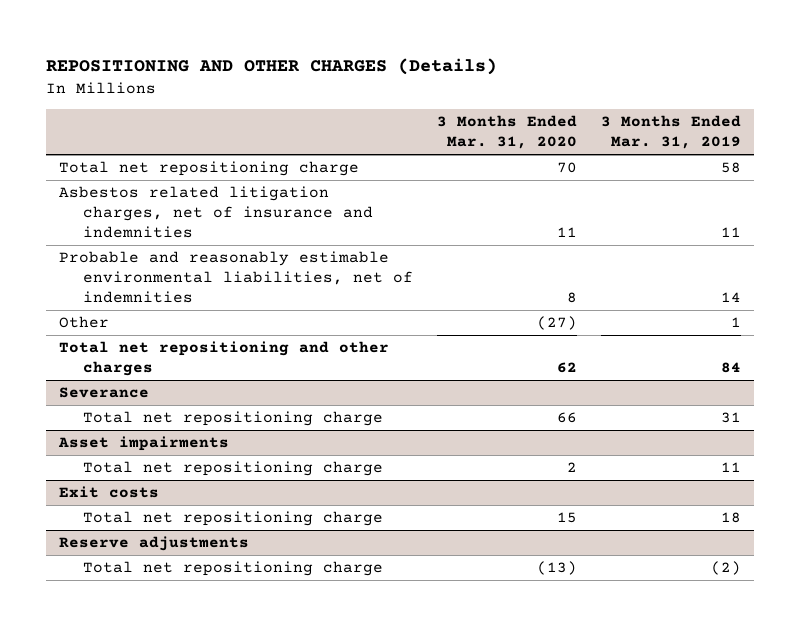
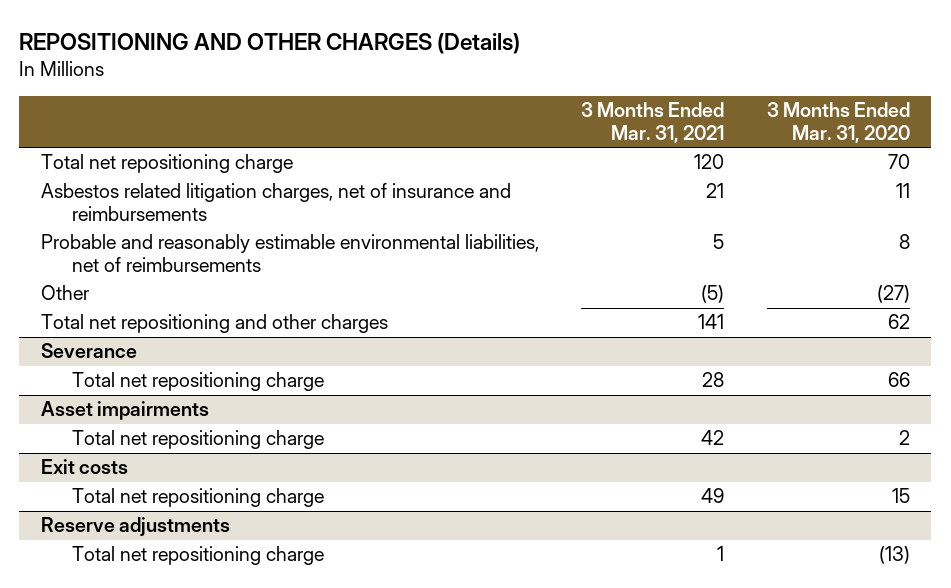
- | 3 Months Ended Mar. 31, 2020 | 3 Months Ended Mar. 31, 2019
+ | 3 Months Ended Mar. 31, 2021 | 3 Months Ended Mar. 31, 2020
- Asbestos related litigation charges, net of insurance and indemnities | 11 | 11
- Probable and reasonably estimable environmental liabilities, net of indemnities | 8 | 14
+ Asbestos related litigation charges, net of insurance and reimbursements | 21 | 11
+ Probable and reasonably estimable environmental liabilities, net of reimbursements | 5 | 8

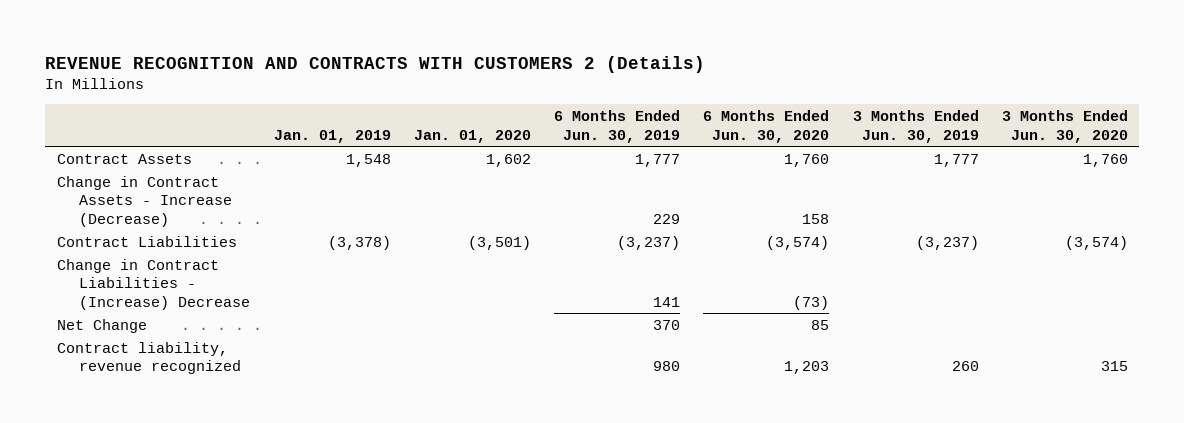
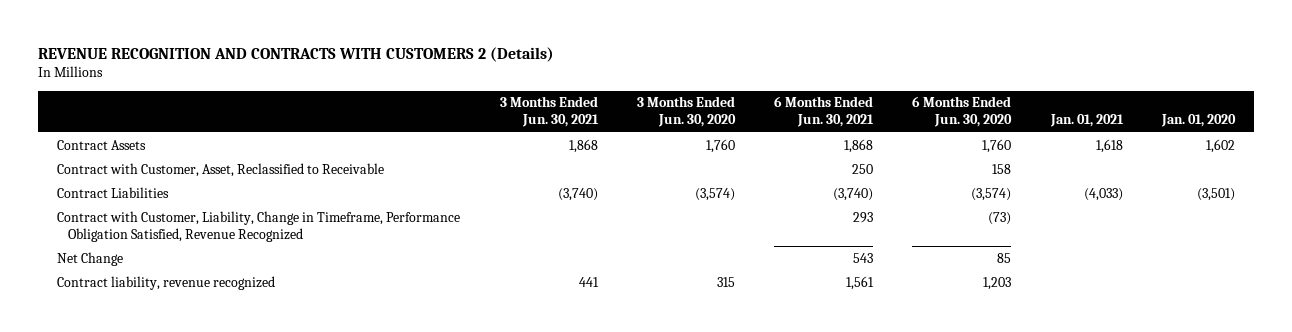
- | Jan. 01, 2019 | Jan. 01, 2020 | 6 Months Ended Jun. 30, 2019 | 6 Months Ended Jun. 30, 2020 | 3 Months Ended Jun. 30, 2019 | 3 Months Ended Jun. 30, 2020
+ | 3 Months Ended Jun. 30, 2021 | 3 Months Ended Jun. 30, 2020 | 6 Months Ended Jun. 30, 2021 | 6 Months Ended Jun. 30, 2020 | Jan. 01, 2021 | Jan. 01, 2020
- Change in Contract Assets - Increase (Decrease) | | | 229 | 158 | |
+ Contract with Customer, Asset, Reclassified to Receivable | | | 250 | 158 | |
- Change in Contract Liabilities - (Increase) Decrease | | | 141 | (73) | |
+ Contract with Customer, Liability, Change in Timeframe, Performance Obligation Satisfied, Revenue Recognized | | | 293 | (73) | |

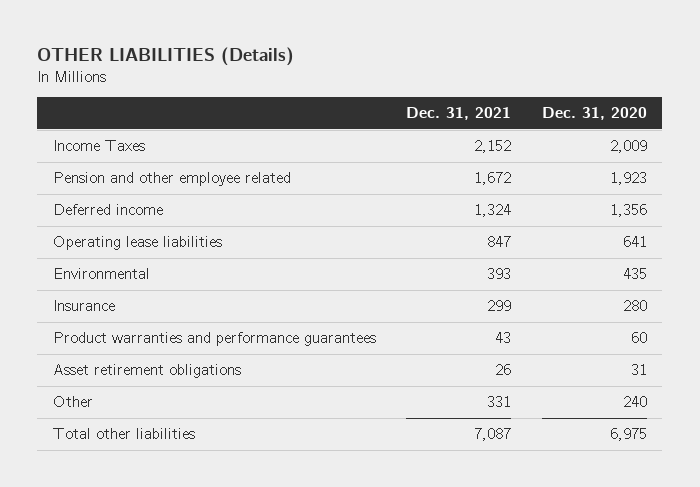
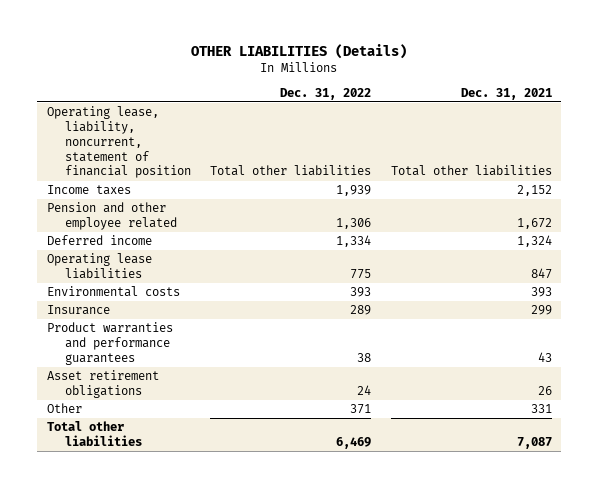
- | Dec. 31, 2021 | Dec. 31, 2020
+ | Dec. 31, 2022 | Dec. 31, 2021
- Income Taxes | 2,152 | 2,009
+ Operating lease, liability, noncurrent, statement of financial position | Total other liabilities | Total other liabilities
+ Income taxes | 1,939 | 2,152
- Environmental | 393 | 435
+ Environmental costs | 393 | 393

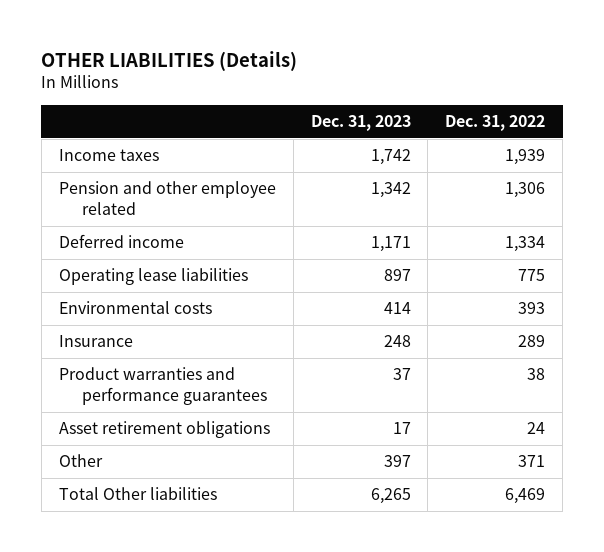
- | Dec. 31, 2022 | Dec. 31, 2021
+ | Dec. 31, 2023 | Dec. 31, 2022
- Operating lease, liability, noncurrent, statement of financial position | Total other liabilities | Total other liabilities
- Total other liabilities | 6,469 | 7,087
+ Total Other liabilities | 6,265 | 6,469

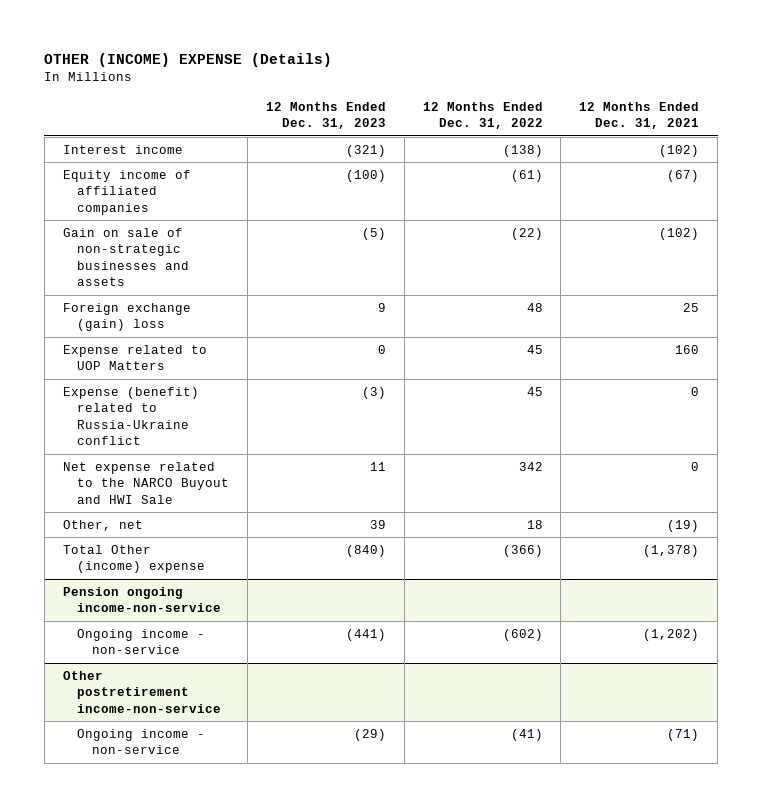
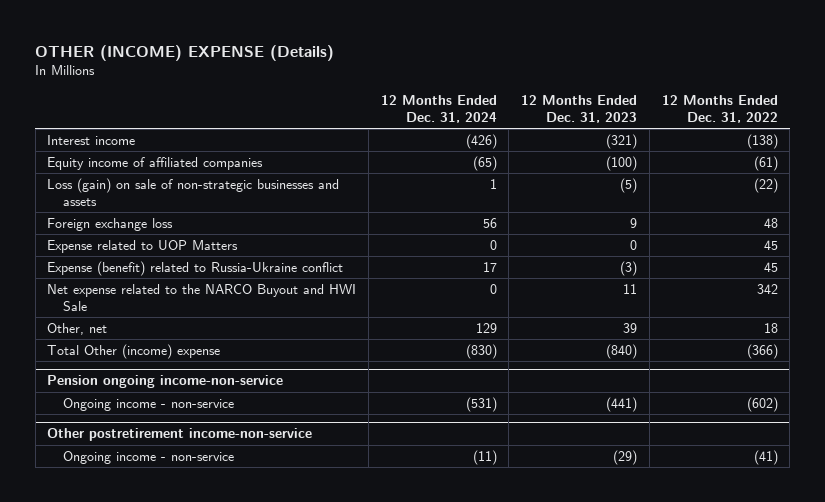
- | 12 Months Ended Dec. 31, 2023 | 12 Months Ended Dec. 31, 2022 | 12 Months Ended Dec. 31, 2021
+ | 12 Months Ended Dec. 31, 2024 | 12 Months Ended Dec. 31, 2023 | 12 Months Ended Dec. 31, 2022
- Gain on sale of non-strategic businesses and assets | (5) | (22) | (102)
- Foreign exchange (gain) loss | 9 | 48 | 25
+ Loss (gain) on sale of non-strategic businesses and assets | 1 | (5) | (22)
+ Foreign exchange loss | 56 | 9 | 48

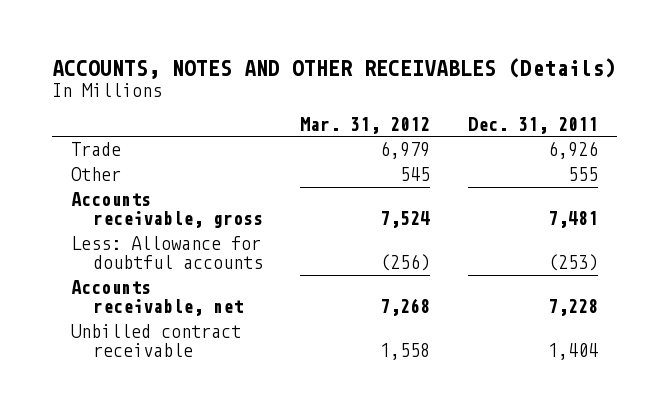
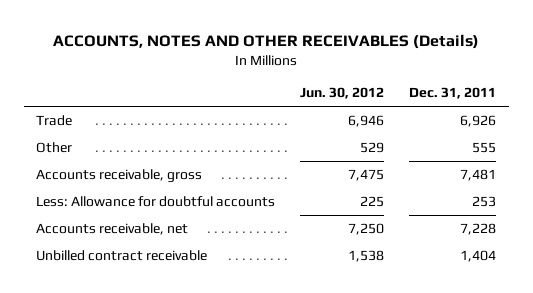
- | Mar. 31, 2012 | Dec. 31, 2011
+ | Jun. 30, 2012 | Dec. 31, 2011
- Less: Allowance for doubtful accounts | (256) | (253)
+ Less: Allowance for doubtful accounts | 225 | 253

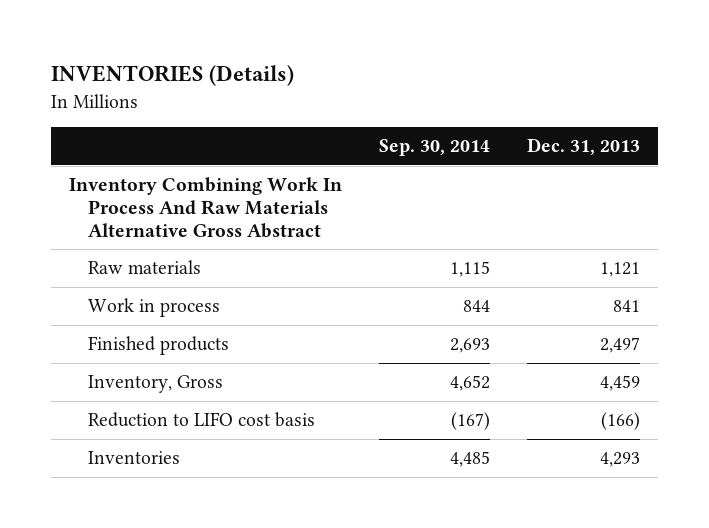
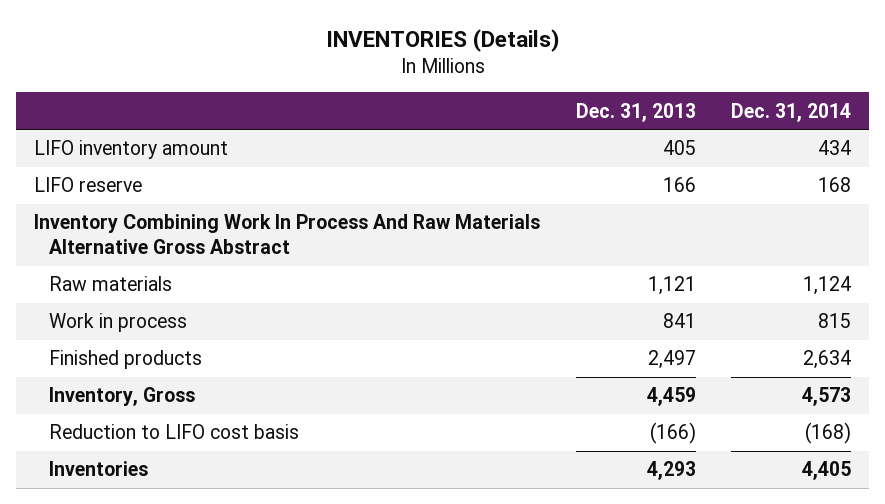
- | Sep. 30, 2014 | Dec. 31, 2013
+ | Dec. 31, 2013 | Dec. 31, 2014
+ LIFO inventory amount | 405 | 434
+ LIFO reserve | 166 | 168

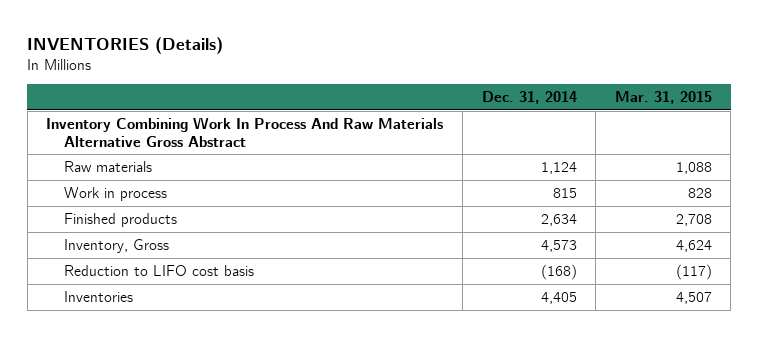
- | Dec. 31, 2013 | Dec. 31, 2014
+ | Dec. 31, 2014 | Mar. 31, 2015
- LIFO inventory amount | 405 | 434
- LIFO reserve | 166 | 168

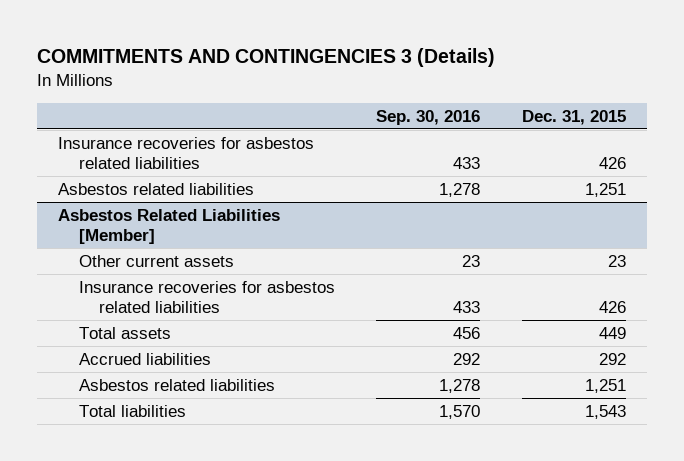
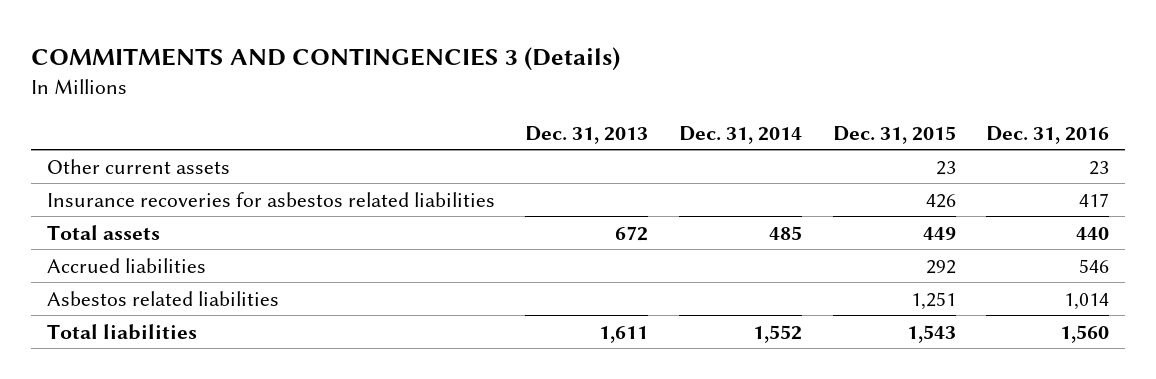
- | Sep. 30, 2016 | Dec. 31, 2015
+ | Dec. 31, 2013 | Dec. 31, 2014 | Dec. 31, 2015 | Dec. 31, 2016
- Insurance recoveries for asbestos related liabilities | 433 | 426
- Asbestos related liabilities | 1,278 | 1,251
- Asbestos Related Liabilities [Member]

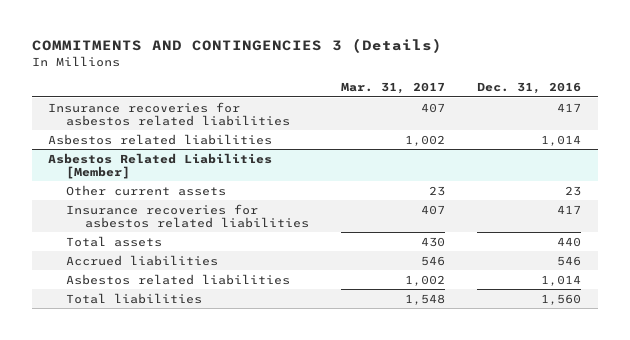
- | Dec. 31, 2013 | Dec. 31, 2014 | Dec. 31, 2015 | Dec. 31, 2016
+ | Mar. 31, 2017 | Dec. 31, 2016
+ Insurance recoveries for asbestos related liabilities | 407 | 417
+ Asbestos related liabilities | 1,002 | 1,014
+ Asbestos Related Liabilities [Member]

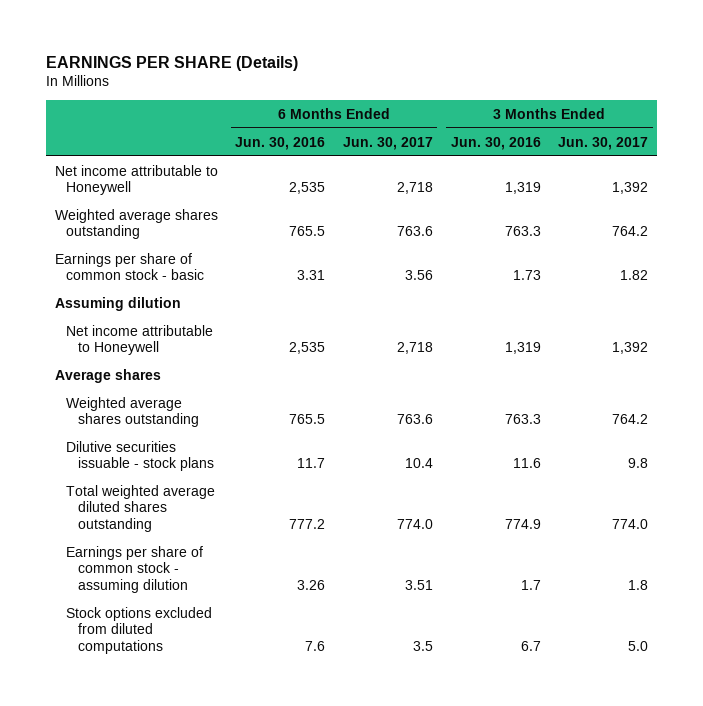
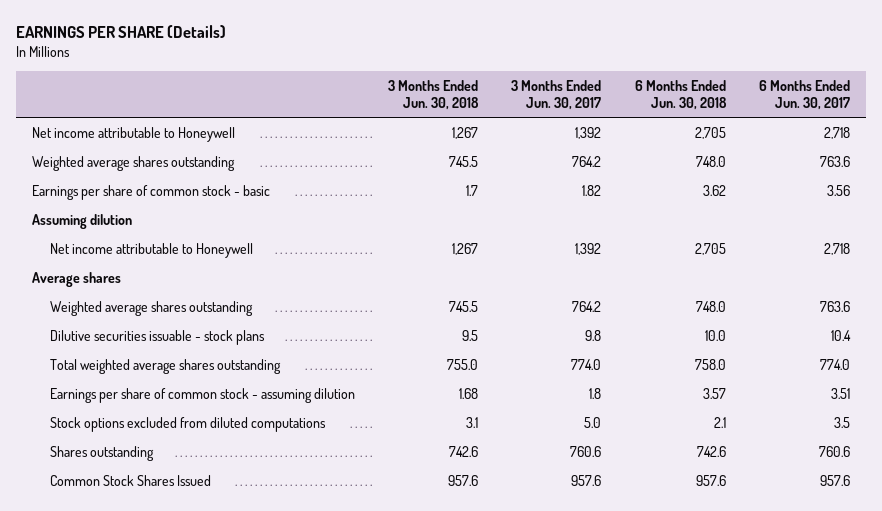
- | 6 Months Ended Jun. 30, 2016 | 6 Months Ended Jun. 30, 2017 | 3 Months Ended Jun. 30, 2016 | 3 Months Ended Jun. 30, 2017
+ | 3 Months Ended Jun. 30, 2018 | 3 Months Ended Jun. 30, 2017 | 6 Months Ended Jun. 30, 2018 | 6 Months Ended Jun. 30, 2017
- Total weighted average diluted shares outstanding | 777.2 | 774.0 | 774.9 | 774.0
+ Total weighted average shares outstanding | 755.0 | 774.0 | 758.0 | 774.0
+ Shares outstanding | 742.6 | 760.6 | 742.6 | 760.6
+ Common Stock Shares Issued | 957.6 | 957.6 | 957.6 | 957.6

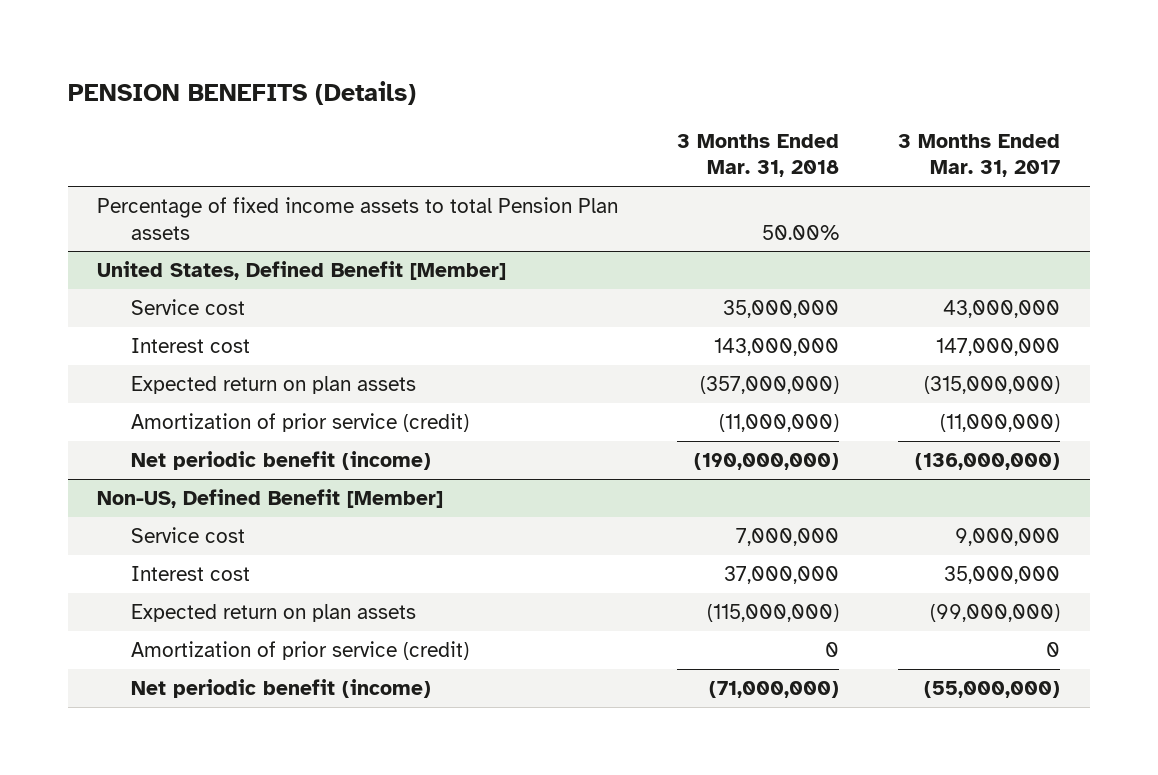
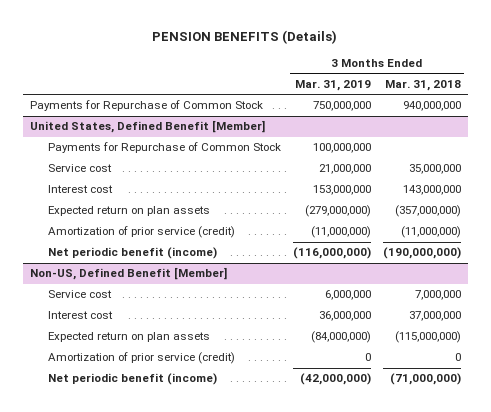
- | 3 Months Ended Mar. 31, 2018 | 3 Months Ended Mar. 31, 2017
+ | 3 Months Ended Mar. 31, 2019 | 3 Months Ended Mar. 31, 2018
- Percentage of fixed income assets to total Pension Plan assets | 50.00% |
+ Payments for Repurchase of Common Stock | 750,000,000 | 940,000,000
@ United States, Defined Benefit [Member]
+ Payments for Repurchase of Common Stock | 100,000,000 |

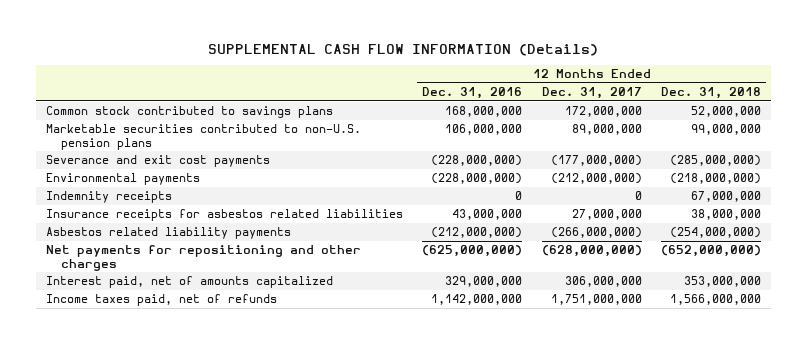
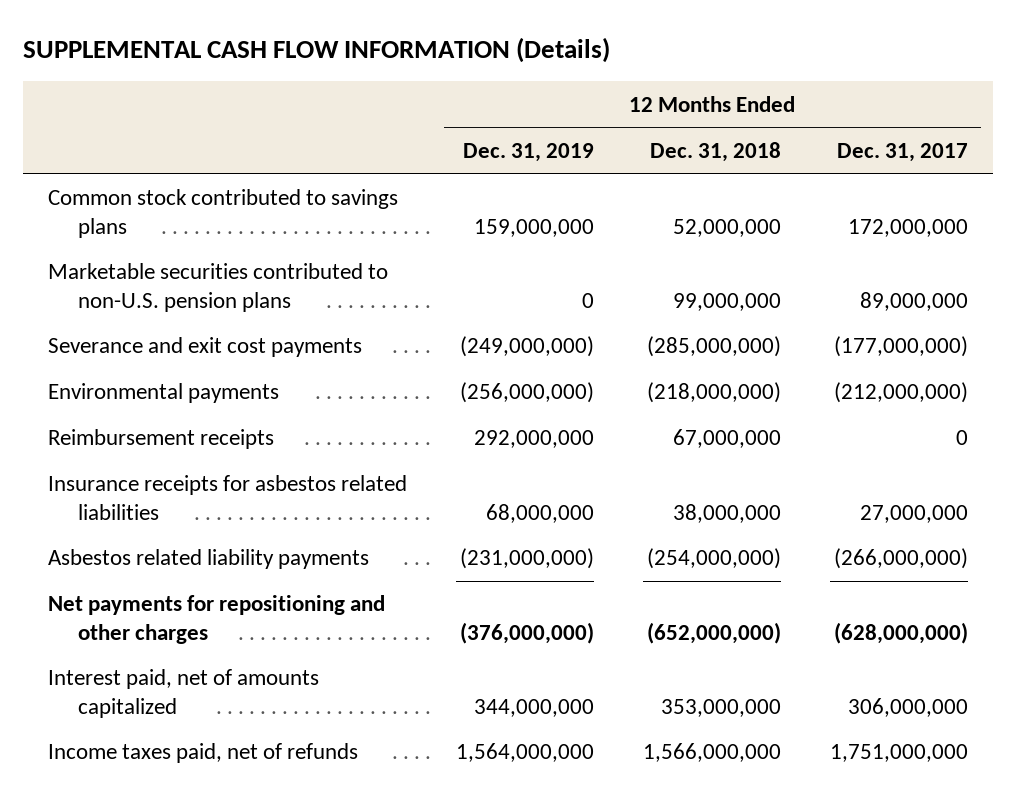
- | 12 Months Ended Dec. 31, 2016 | 12 Months Ended Dec. 31, 2017 | 12 Months Ended Dec. 31, 2018
+ | 12 Months Ended Dec. 31, 2019 | 12 Months Ended Dec. 31, 2018 | 12 Months Ended Dec. 31, 2017
- Indemnity receipts | 0 | 0 | 67,000,000
+ Reimbursement receipts | 292,000,000 | 67,000,000 | 0

